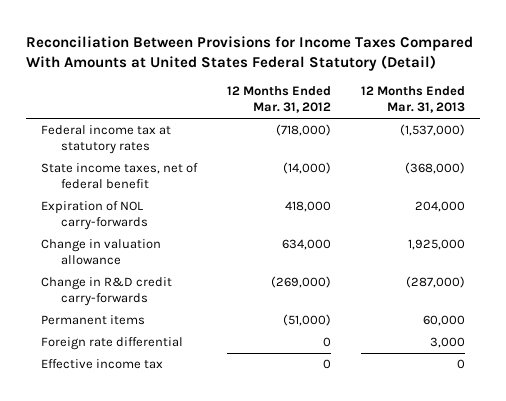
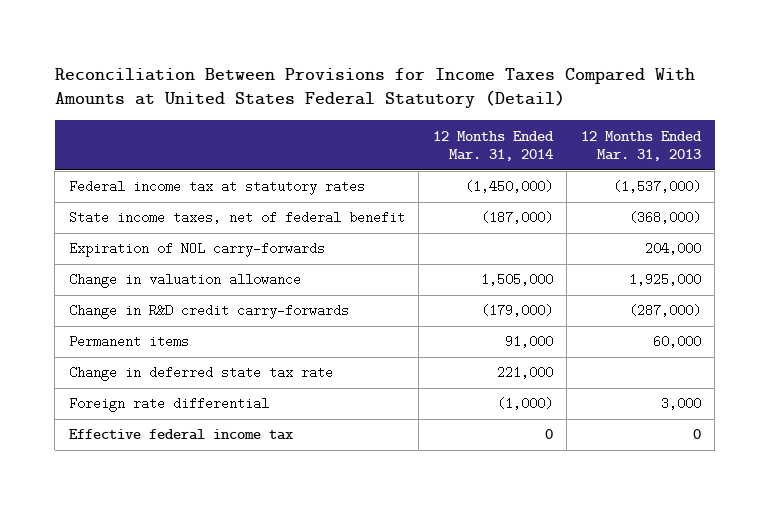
- | 12 Months Ended Mar. 31, 2012 | 12 Months Ended Mar. 31, 2013
+ | 12 Months Ended Mar. 31, 2014 | 12 Months Ended Mar. 31, 2013
+ Change in deferred state tax rate | 221,000 |
- Effective income tax | 0 | 0
+ Effective federal income tax | 0 | 0

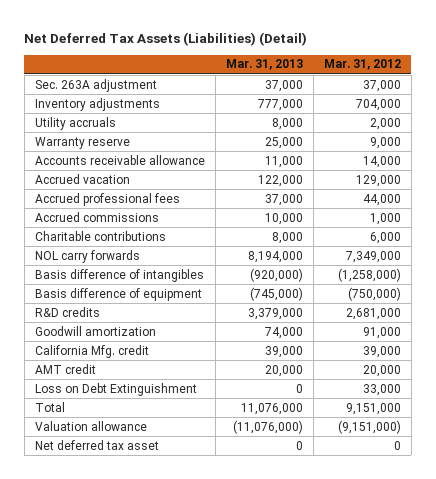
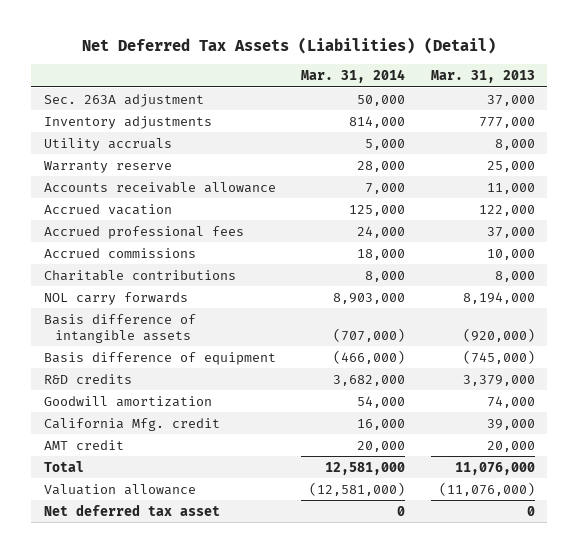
- | Mar. 31, 2013 | Mar. 31, 2012
+ | Mar. 31, 2014 | Mar. 31, 2013
- Basis difference of intangibles | (920,000) | (1,258,000)
+ Basis difference of intangible assets | (707,000) | (920,000)
- Loss on Debt Extinguishment | 0 | 33,000

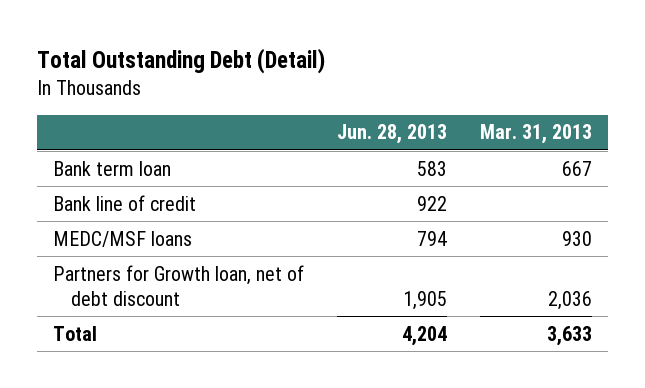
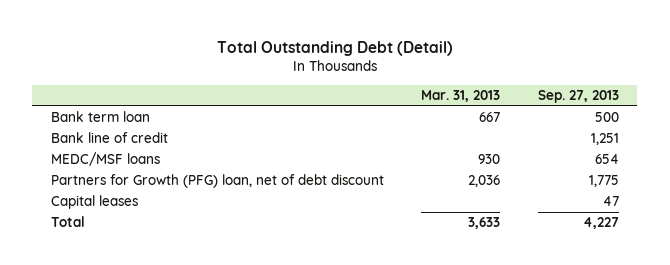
- | Jun. 28, 2013 | Mar. 31, 2013
+ | Mar. 31, 2013 | Sep. 27, 2013
- Partners for Growth loan, net of debt discount | 1,905 | 2,036
+ Partners for Growth (PFG) loan, net of debt discount | 2,036 | 1,775
+ Capital leases | | 47

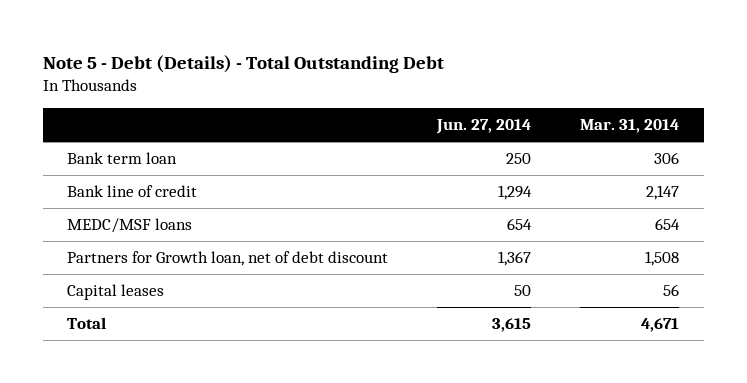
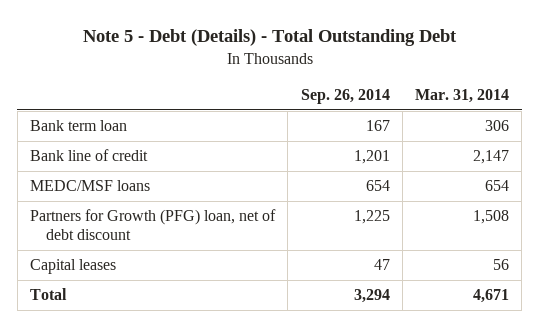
- | Jun. 27, 2014 | Mar. 31, 2014
+ | Sep. 26, 2014 | Mar. 31, 2014
- Partners for Growth loan, net of debt discount | 1,367 | 1,508
+ Partners for Growth (PFG) loan, net of debt discount | 1,225 | 1,508

